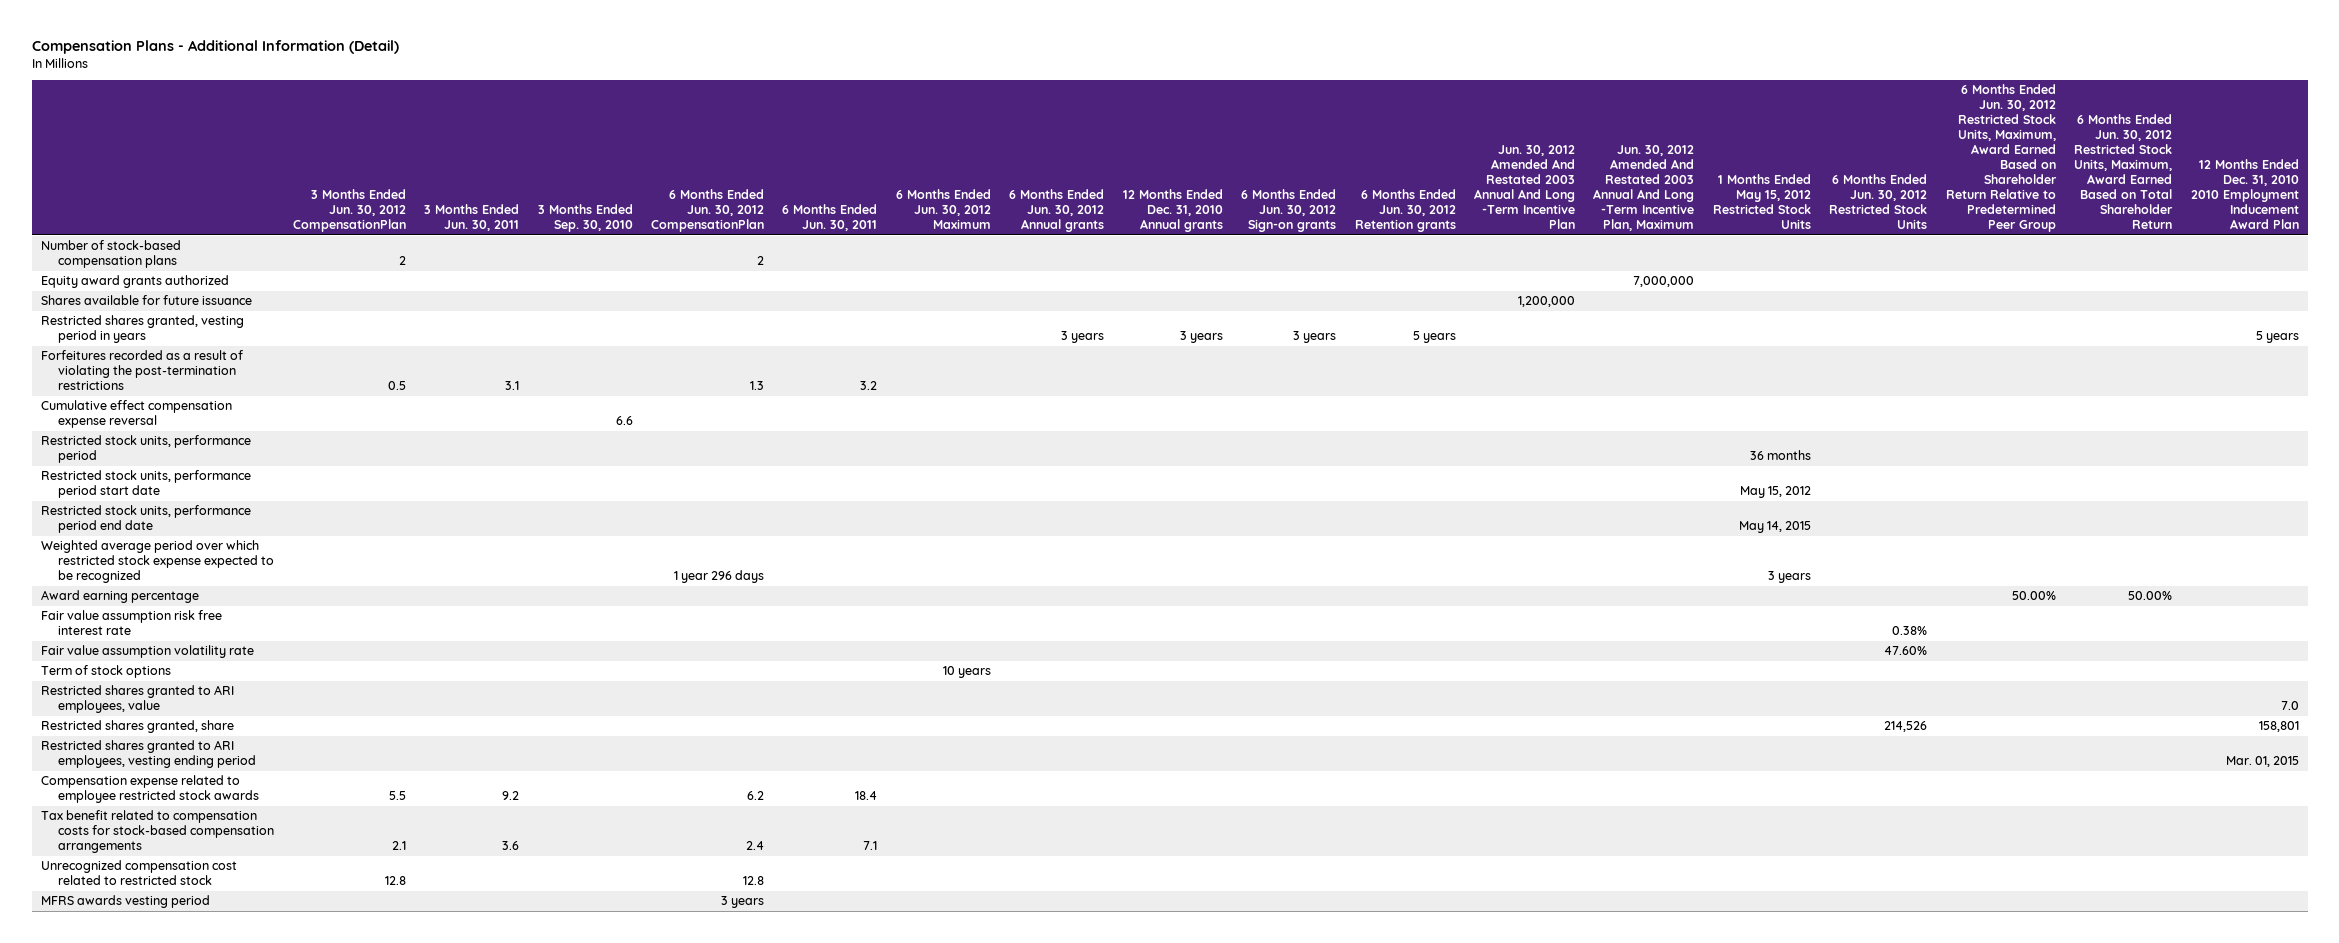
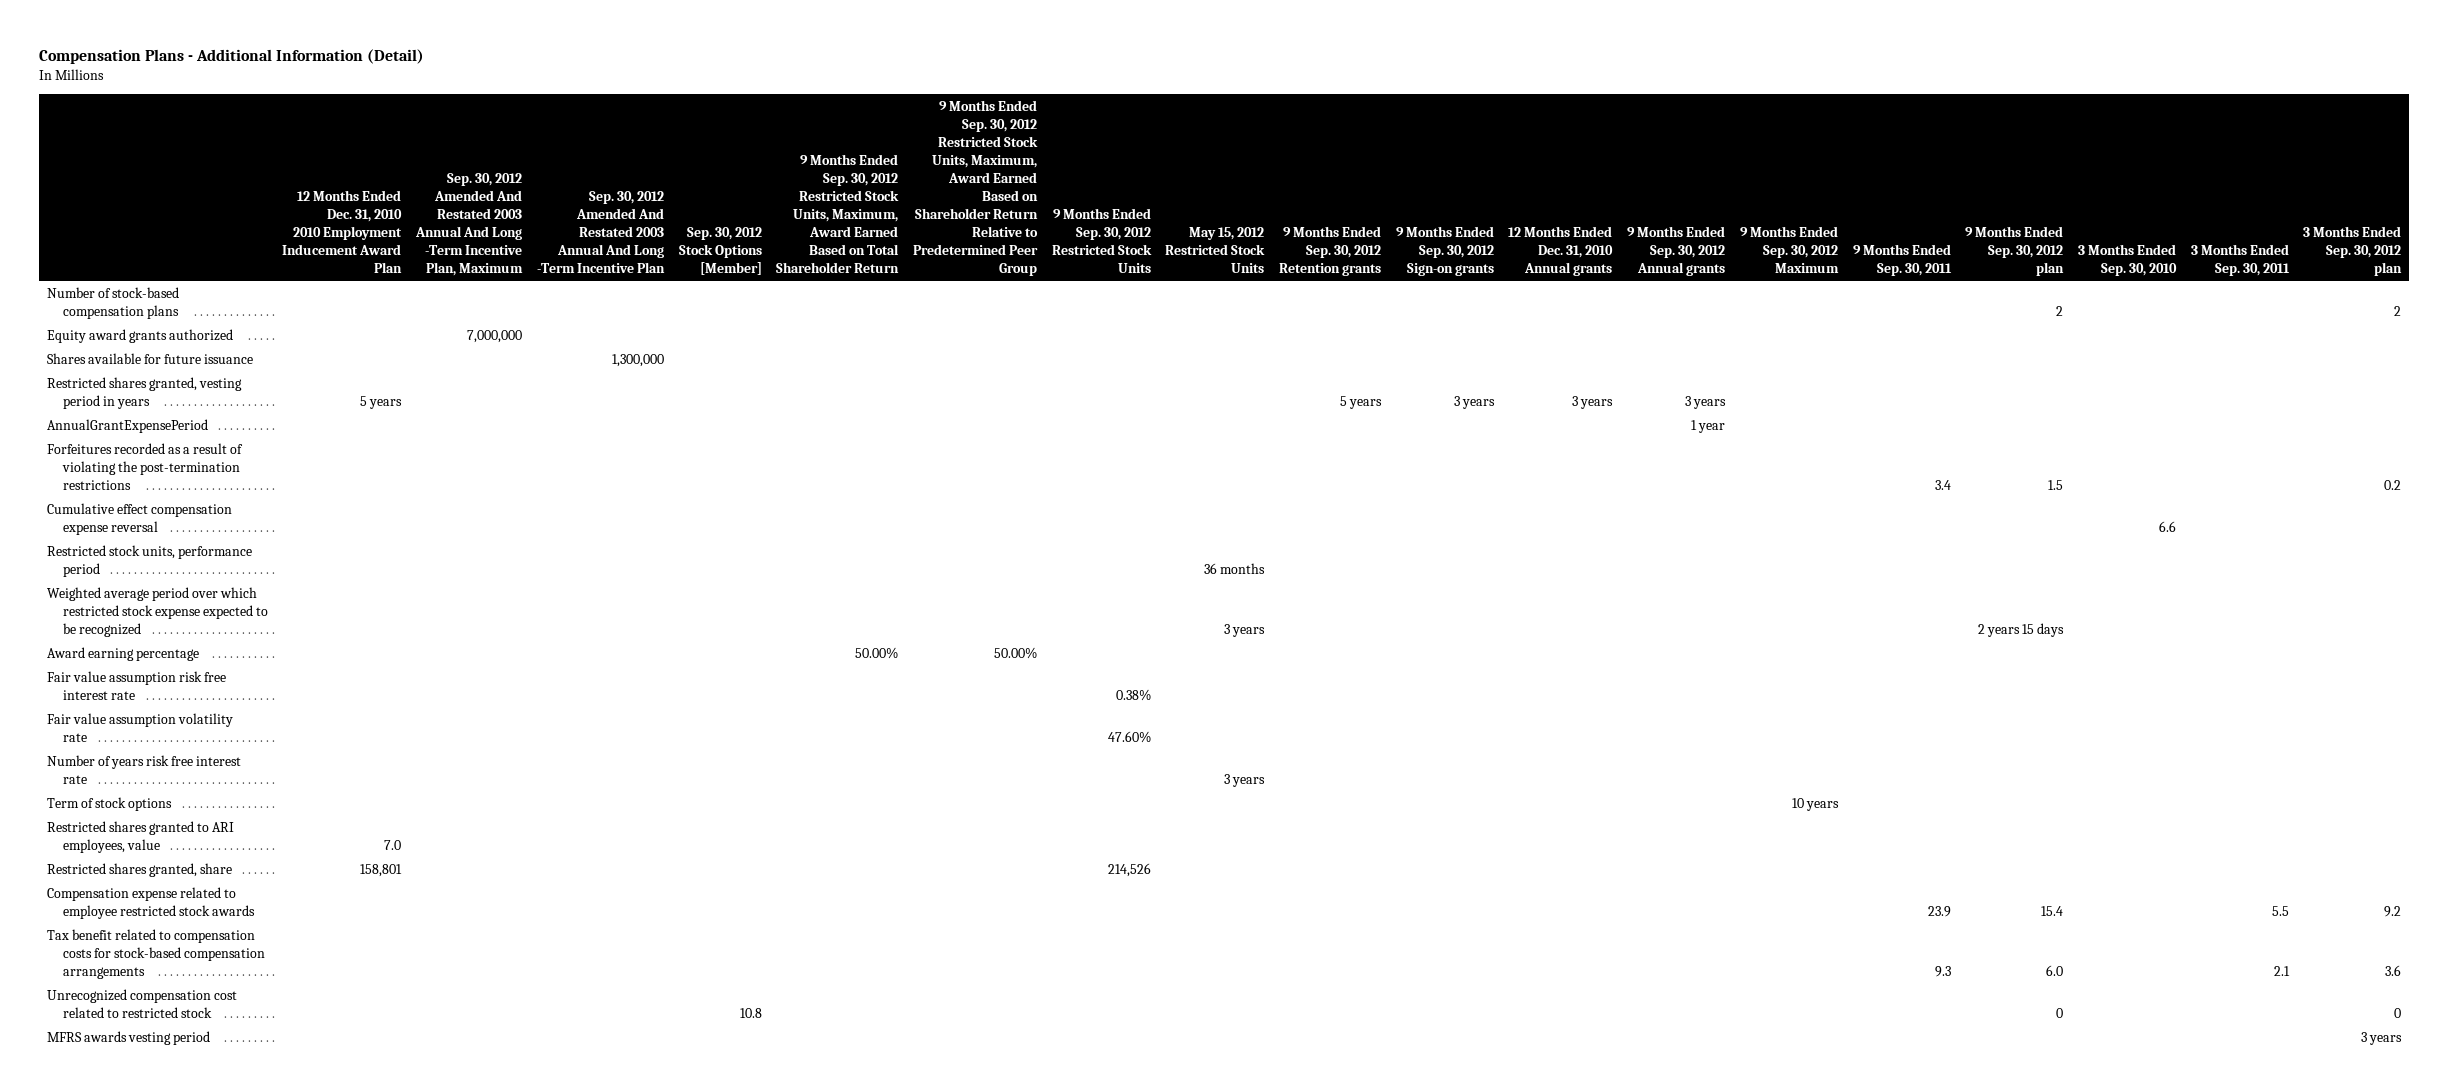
- | 3 Months Ended Jun. 30, 2012 CompensationPlan | 3 Months Ended Jun. 30, 2011 | 3 Months Ended Sep. 30, 2010 | 6 Months Ended Jun. 30, 2012 CompensationPlan | 6 Months Ended Jun. 30, 2011 | 6 Months Ended Jun. 30, 2012 Maximum | 6 Months Ended Jun. 30, 2012 Annual grants | 12 Months Ended Dec. 31, 2010 Annual grants | 6 Months Ended Jun. 30, 2012 Sign-on grants | 6 Months Ended Jun. 30, 2012 Retention grants | Jun. 30, 2012 Amended And Restated 2003 Annual And Long -Term Incentive Plan | Jun. 30, 2012 Amended And Restated 2003 Annual And Long -Term Incentive Plan, Maximum | 1 Months Ended May 15, 2012 Restricted Stock Units | 6 Months Ended Jun. 30, 2012 Restricted Stock Units | 6 Months Ended Jun. 30, 2012 Restricted Stock Units, Maximum, Award Earned Based on Shareholder Return Relative to Predetermined Peer Group | 6 Months Ended Jun. 30, 2012 Restricted Stock Units, Maximum, Award Earned Based on Total Shareholder Return | 12 Months Ended Dec. 31, 2010 2010 Employment Inducement Award Plan
+ | 12 Months Ended Dec. 31, 2010 2010 Employment Inducement Award Plan | Sep. 30, 2012 Amended And Restated 2003 Annual And Long -Term Incentive Plan, Maximum | Sep. 30, 2012 Amended And Restated 2003 Annual And Long -Term Incentive Plan | Sep. 30, 2012 Stock Options [Member] | 9 Months Ended Sep. 30, 2012 Restricted Stock Units, Maximum, Award Earned Based on Total Shareholder Return | 9 Months Ended Sep. 30, 2012 Restricted Stock Units, Maximum, Award Earned Based on Shareholder Return Relative to Predetermined Peer Group | 9 Months Ended Sep. 30, 2012 Restricted Stock Units | May 15, 2012 Restricted Stock Units | 9 Months Ended Sep. 30, 2012 Retention grants | 9 Months Ended Sep. 30, 2012 Sign-on grants | 12 Months Ended Dec. 31, 2010 Annual grants | 9 Months Ended Sep. 30, 2012 Annual grants | 9 Months Ended Sep. 30, 2012 Maximum | 9 Months Ended Sep. 30, 2011 | 9 Months Ended Sep. 30, 2012 plan | 3 Months Ended Sep. 30, 2010 | 3 Months Ended Sep. 30, 2011 | 3 Months Ended Sep. 30, 2012 plan
+ AnnualGrantExpensePeriod | | | | | | | | | | | | 1 year | | | | | |
- Restricted stock units, performance period start date | | | | | | | | | | | | | May 15, 2012 | | | |
- Restricted stock units, performance period end date | | | | | | | | | | | | | May 14, 2015 | | | |
+ Number of years risk free interest rate | | | | | | | | 3 years | | | | | | | | | |
- Restricted shares granted to ARI employees, vesting ending period | | | | | | | | | | | | | | | | | Mar. 01, 2015

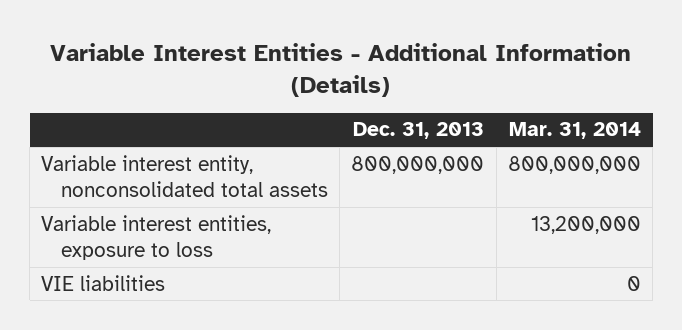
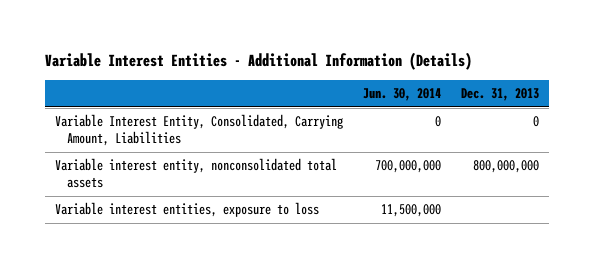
- | Dec. 31, 2013 | Mar. 31, 2014
+ | Jun. 30, 2014 | Dec. 31, 2013
+ Variable Interest Entity, Consolidated, Carrying Amount, Liabilities | 0 | 0
- VIE liabilities | | 0

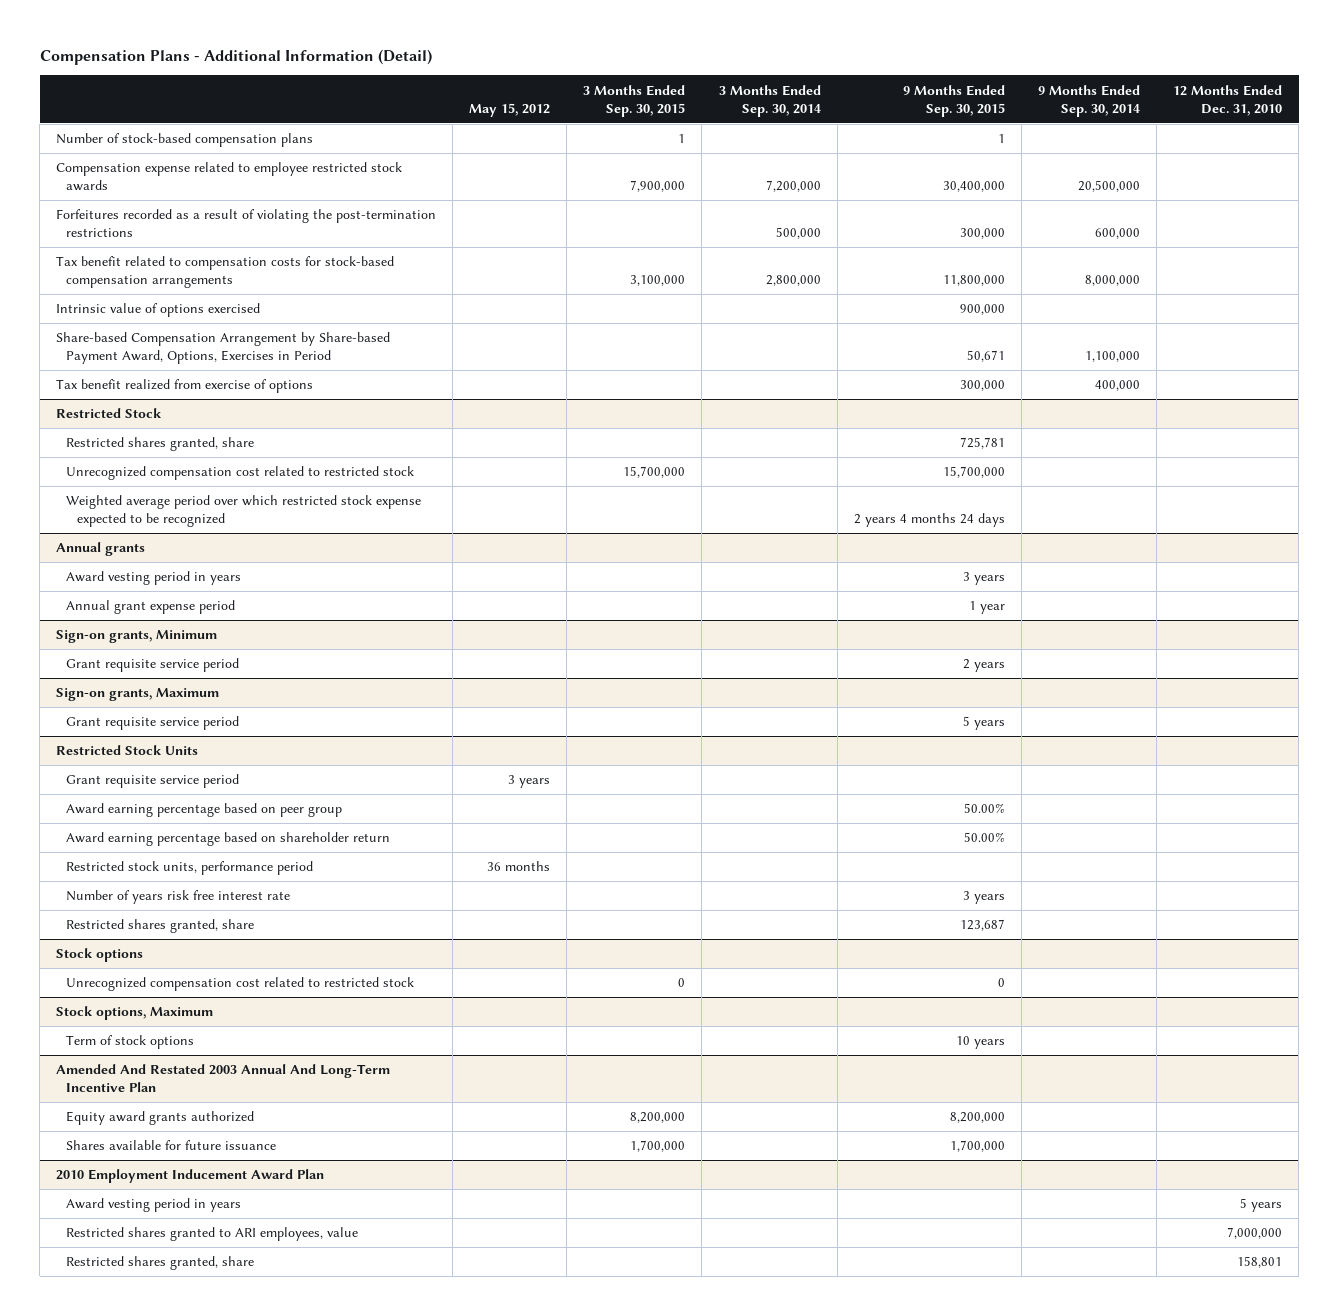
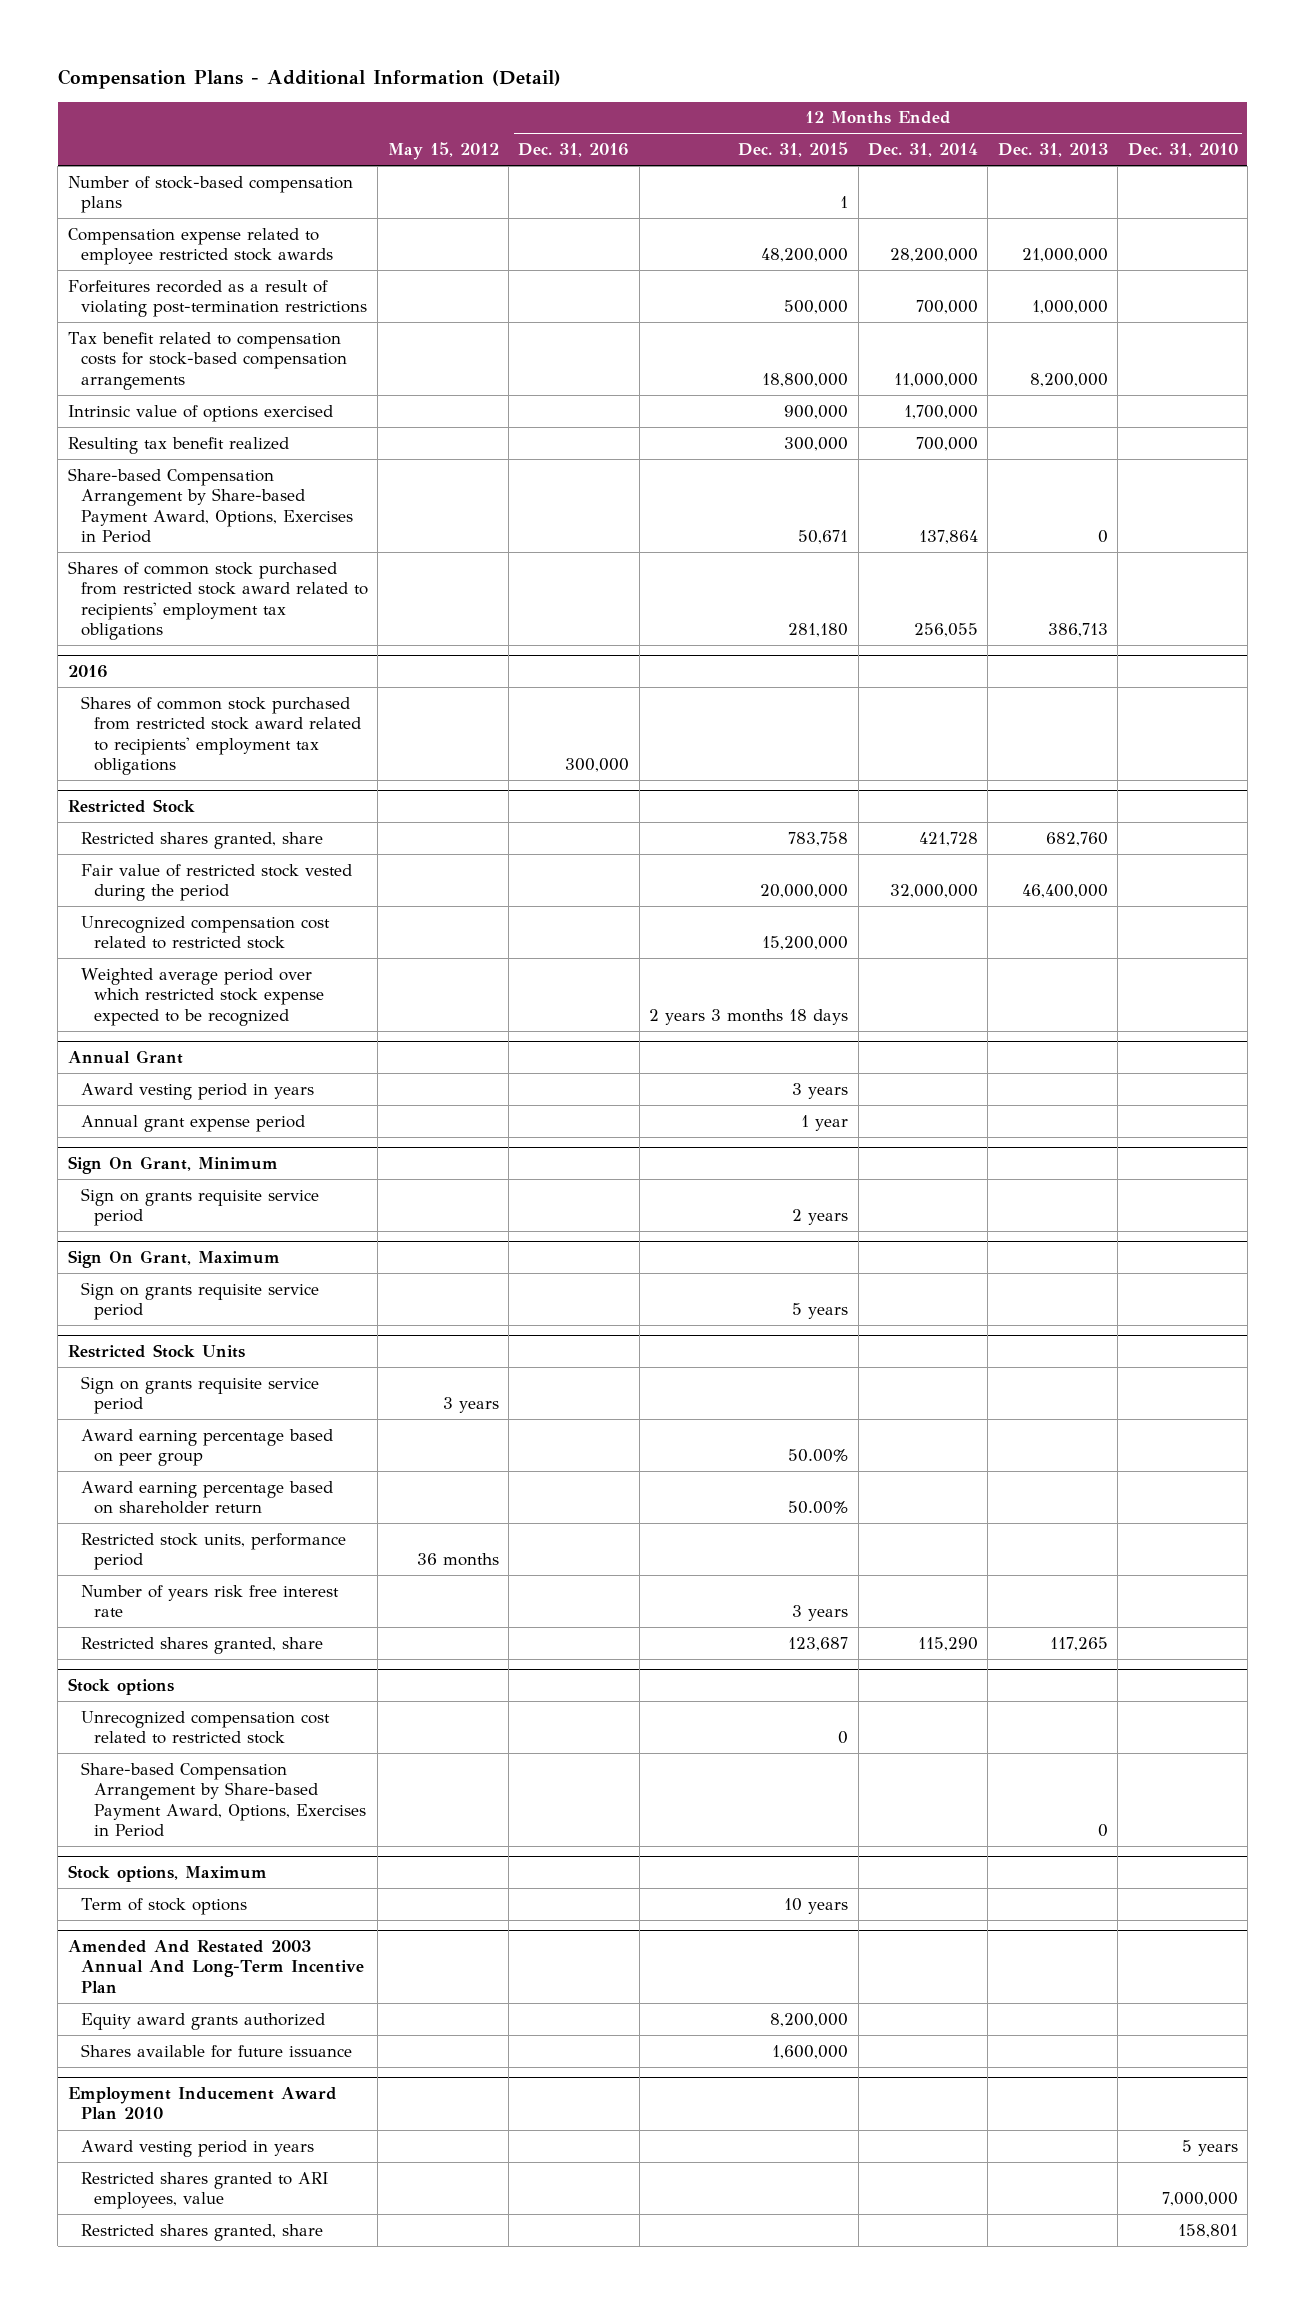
- | May 15, 2012 | 3 Months Ended Sep. 30, 2015 | 3 Months Ended Sep. 30, 2014 | 9 Months Ended Sep. 30, 2015 | 9 Months Ended Sep. 30, 2014 | 12 Months Ended Dec. 31, 2010
+ | May 15, 2012 | 12 Months Ended Dec. 31, 2016 | 12 Months Ended Dec. 31, 2015 | 12 Months Ended Dec. 31, 2014 | 12 Months Ended Dec. 31, 2013 | 12 Months Ended Dec. 31, 2010
- Forfeitures recorded as a result of violating the post-termination restrictions | | | 500,000 | 300,000 | 600,000 |
+ Forfeitures recorded as a result of violating post-termination restrictions | | | 500,000 | 700,000 | 1,000,000 |
+ Resulting tax benefit realized | | | 300,000 | 700,000 | |
- Tax benefit realized from exercise of options | | | | 300,000 | 400,000 |
+ Shares of common stock purchased from restricted stock award related to recipients' employment tax obligations | | | 281,180 | 256,055 | 386,713 |
+ 2016
+ Shares of common stock purchased from restricted stock award related to recipients' employment tax obligations | | 300,000 | | | |
@ Restricted Stock
+ Fair value of restricted stock vested during the period | | | 20,000,000 | 32,000,000 | 46,400,000 |
- Annual grants
+ Annual Grant
- Sign-on grants, Minimum
- Grant requisite service period | | | | 2 years | |
- Sign-on grants, Maximum
- Grant requisite service period | | | | 5 years | |
+ Sign On Grant, Minimum
+ Sign on grants requisite service period | | | 2 years | | |
+ Sign On Grant, Maximum
+ Sign on grants requisite service period | | | 5 years | | |
@ Restricted Stock Units
- Grant requisite service period | 3 years | | | | |
+ Sign on grants requisite service period | 3 years | | | | |
@ Stock options
+ Share-based Compensation Arrangement by Share-based Payment Award, Options, Exercises in Period | | | | | 0 |
- 2010 Employment Inducement Award Plan
+ Employment Inducement Award Plan 2010

